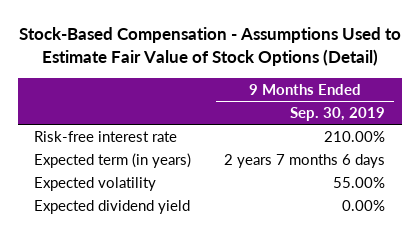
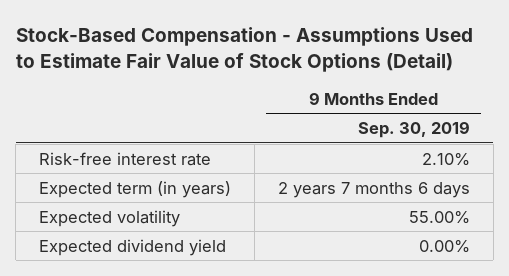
- Risk-free interest rate | 210.00%
+ Risk-free interest rate | 2.10%

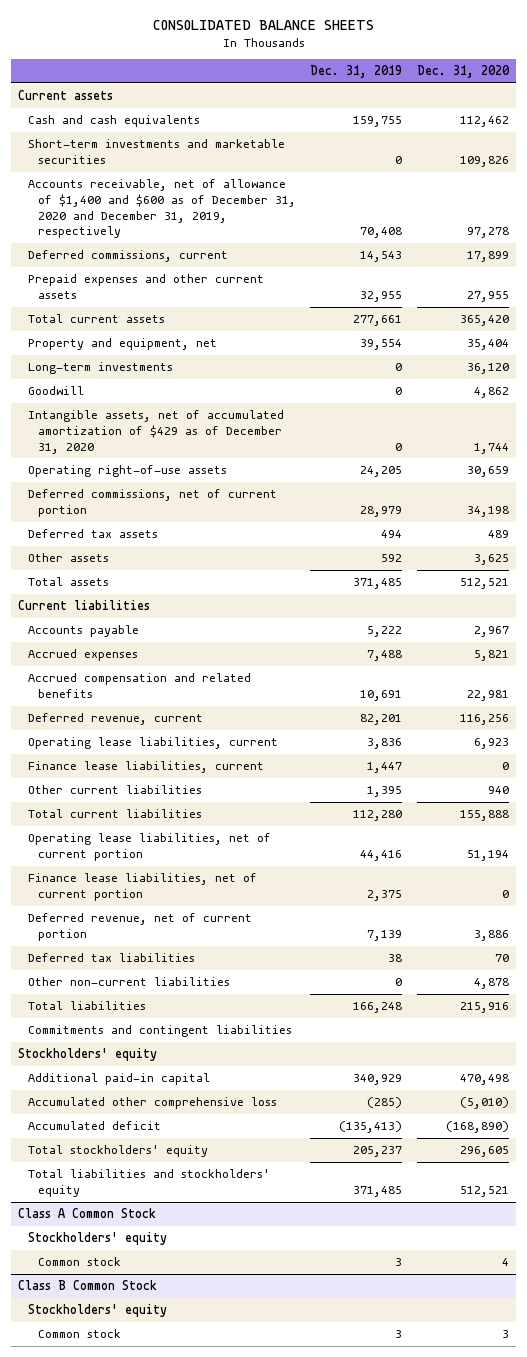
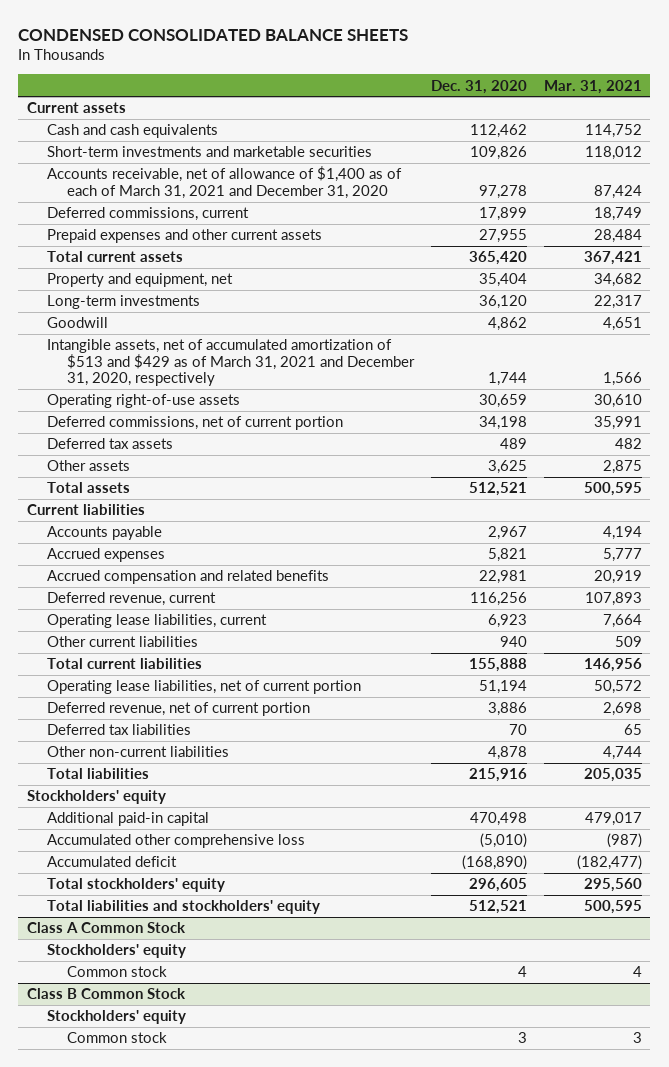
- CONSOLIDATED BALANCE SHEETS
+ CONDENSED CONSOLIDATED BALANCE SHEETS
- | Dec. 31, 2019 | Dec. 31, 2020
+ | Dec. 31, 2020 | Mar. 31, 2021
- Accounts receivable, net of allowance of $1,400 and $600 as of December 31, 2020 and December 31, 2019, respectively | 70,408 | 97,278
+ Accounts receivable, net of allowance of $1,400 as of each of March 31, 2021 and December 31, 2020 | 97,278 | 87,424
- Intangible assets, net of accumulated amortization of $429 as of December 31, 2020 | 0 | 1,744
+ Intangible assets, net of accumulated amortization of $513 and $429 as of March 31, 2021 and December 31, 2020, respectively | 1,744 | 1,566
- Finance lease liabilities, current | 1,447 | 0
- Finance lease liabilities, net of current portion | 2,375 | 0
- Commitments and contingent liabilities

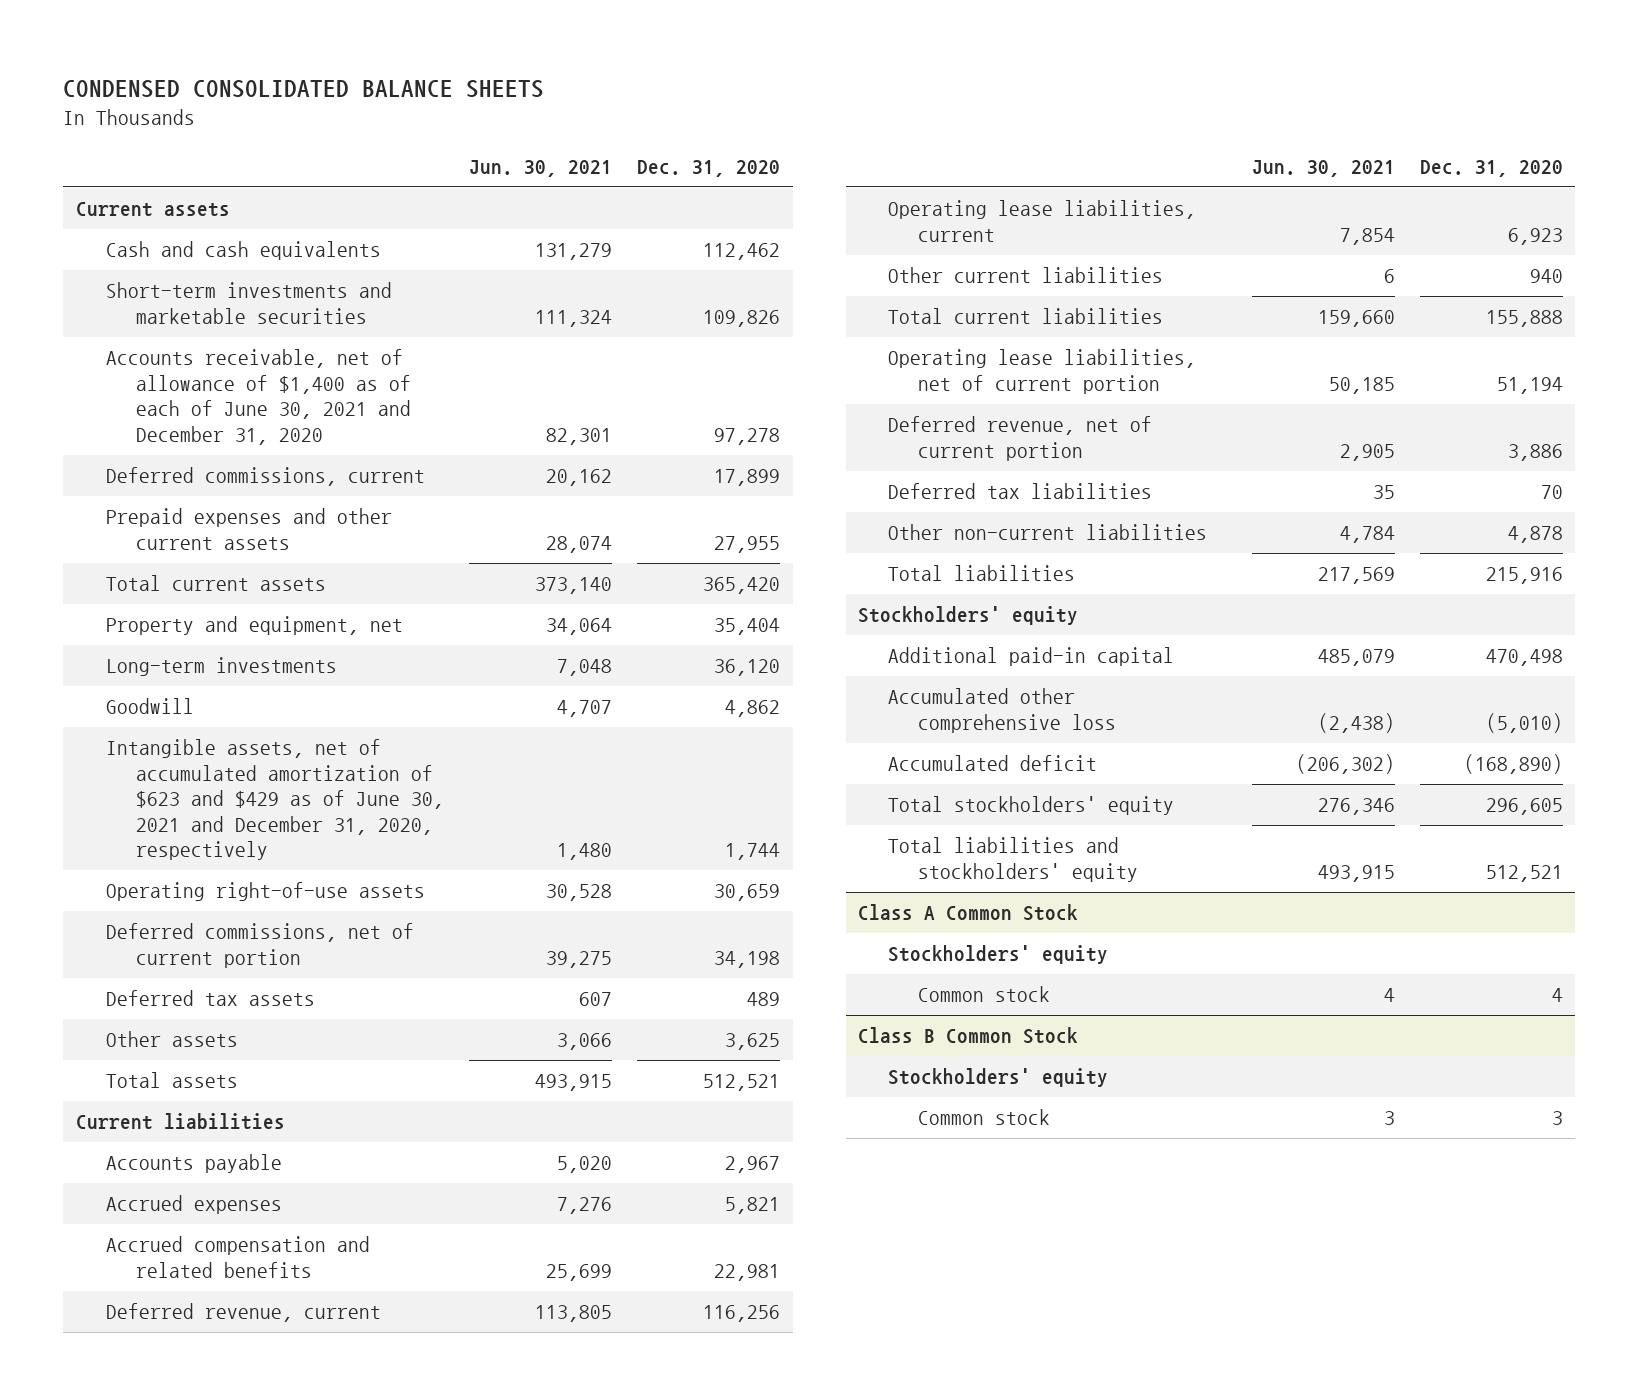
- | Dec. 31, 2020 | Mar. 31, 2021
+ | Jun. 30, 2021 | Dec. 31, 2020
- Accounts receivable, net of allowance of $1,400 as of each of March 31, 2021 and December 31, 2020 | 97,278 | 87,424
+ Accounts receivable, net of allowance of $1,400 as of each of June 30, 2021 and December 31, 2020 | 82,301 | 97,278
- Intangible assets, net of accumulated amortization of $513 and $429 as of March 31, 2021 and December 31, 2020, respectively | 1,744 | 1,566
+ Intangible assets, net of accumulated amortization of $623 and $429 as of June 30, 2021 and December 31, 2020, respectively | 1,480 | 1,744

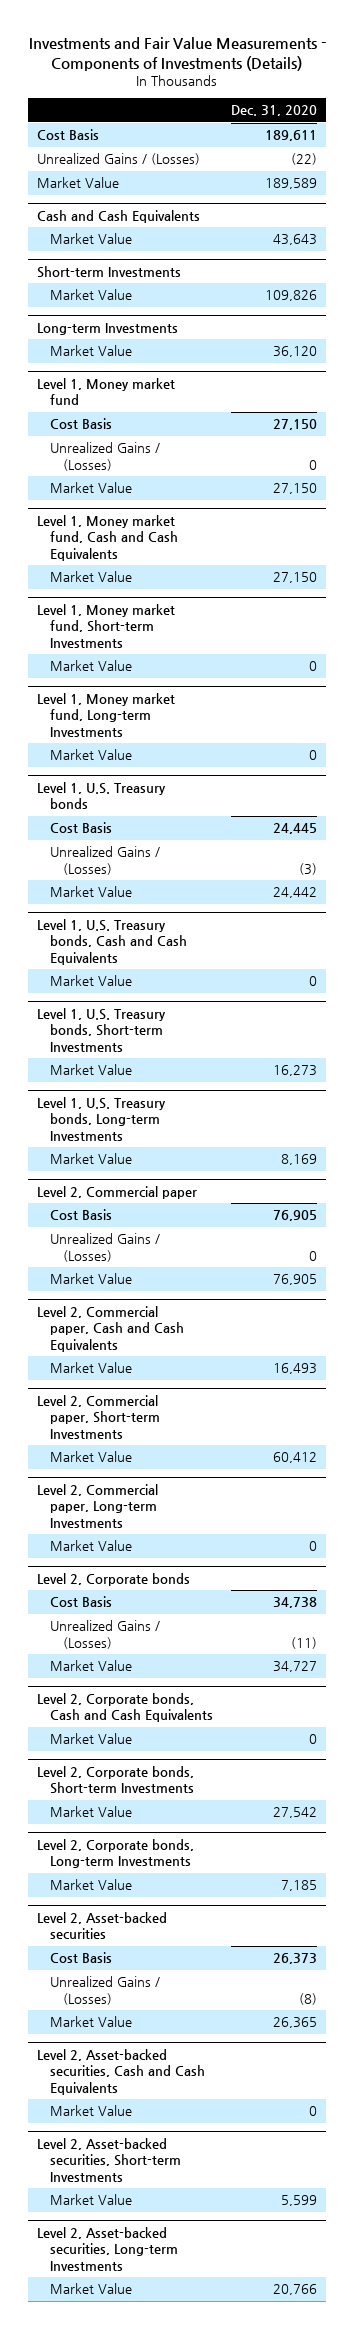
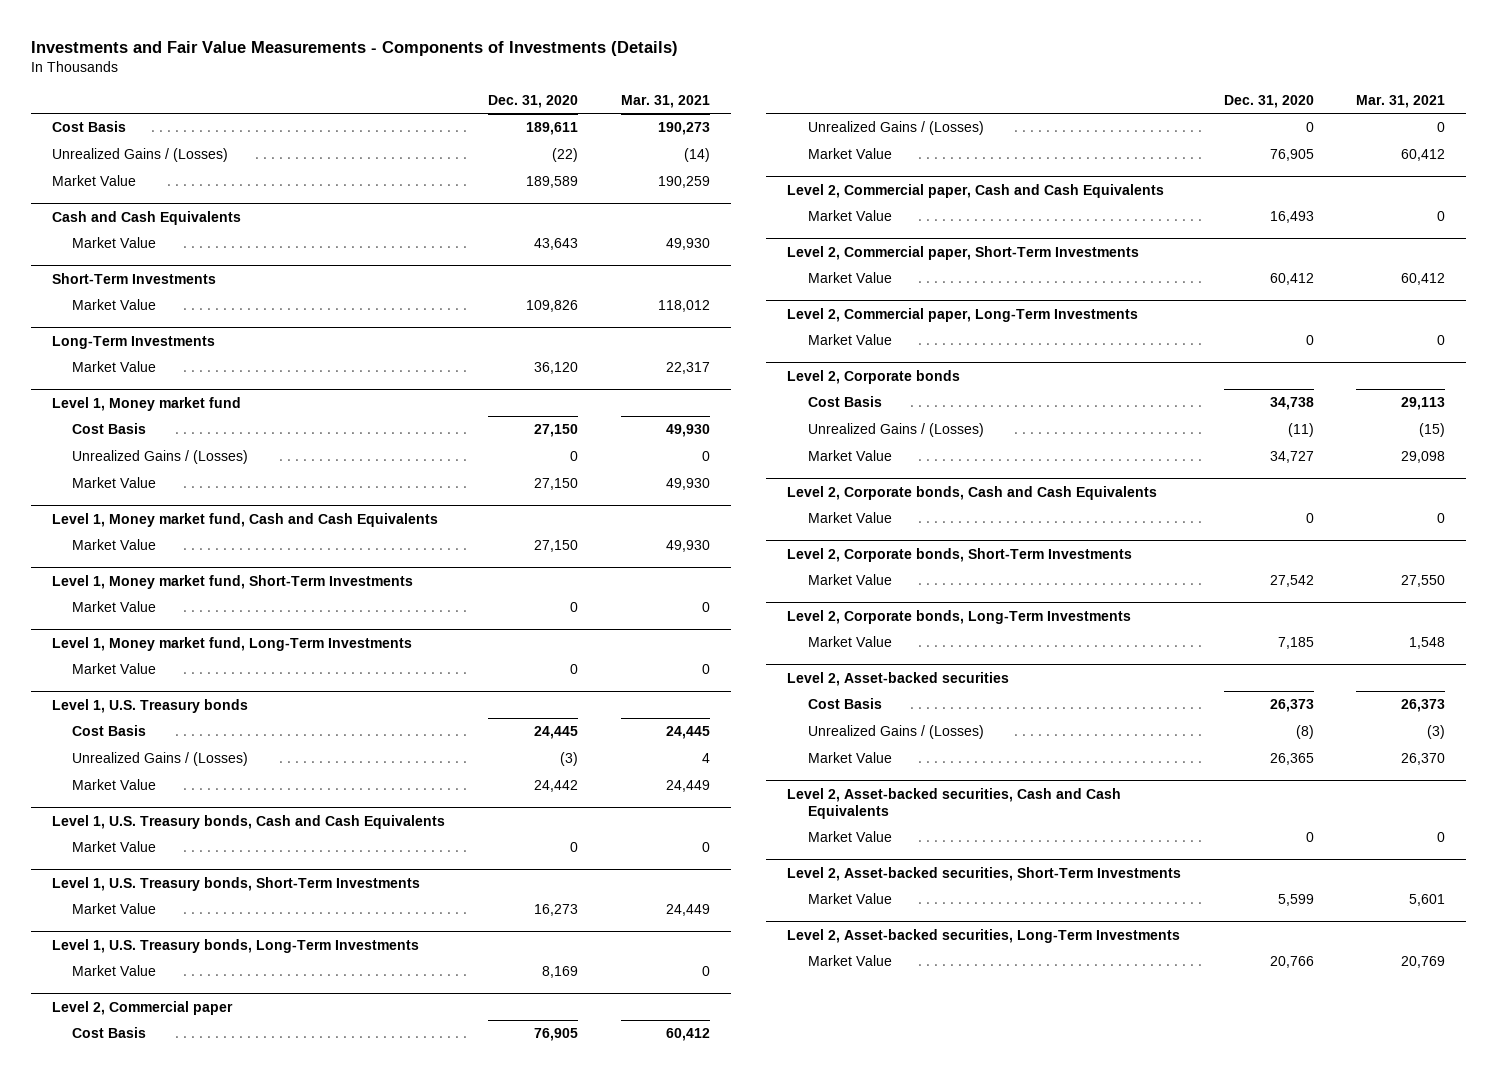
- | Dec. 31, 2020
+ | Dec. 31, 2020 | Mar. 31, 2021
- Short-term Investments
+ Short-Term Investments
- Long-term Investments
+ Long-Term Investments
- Level 1, Money market fund, Short-term Investments
+ Level 1, Money market fund, Short-Term Investments
- Level 1, Money market fund, Long-term Investments
+ Level 1, Money market fund, Long-Term Investments
- Level 1, U.S. Treasury bonds, Short-term Investments
+ Level 1, U.S. Treasury bonds, Short-Term Investments
- Level 1, U.S. Treasury bonds, Long-term Investments
+ Level 1, U.S. Treasury bonds, Long-Term Investments
- Level 2, Commercial paper, Short-term Investments
+ Level 2, Commercial paper, Short-Term Investments
- Level 2, Commercial paper, Long-term Investments
+ Level 2, Commercial paper, Long-Term Investments
- Level 2, Corporate bonds, Short-term Investments
+ Level 2, Corporate bonds, Short-Term Investments
- Level 2, Corporate bonds, Long-term Investments
+ Level 2, Corporate bonds, Long-Term Investments
- Level 2, Asset-backed securities, Short-term Investments
+ Level 2, Asset-backed securities, Short-Term Investments
- Level 2, Asset-backed securities, Long-term Investments
+ Level 2, Asset-backed securities, Long-Term Investments

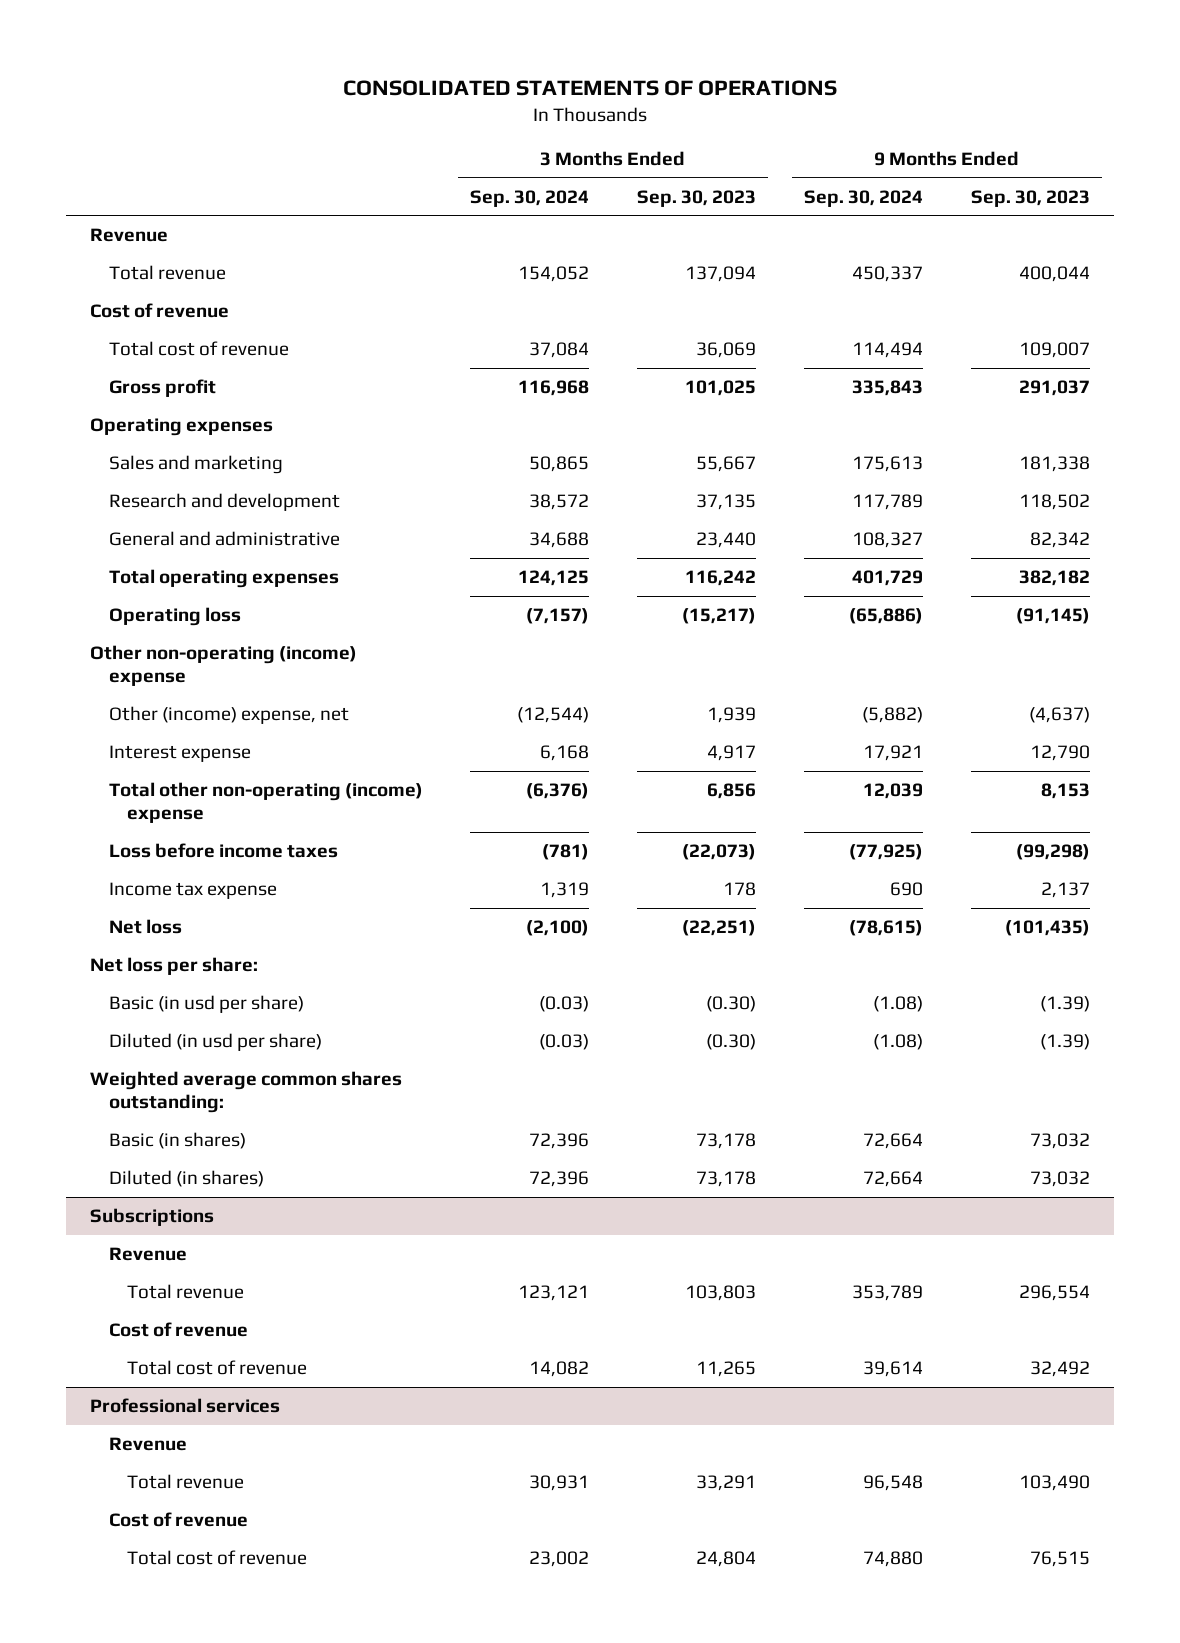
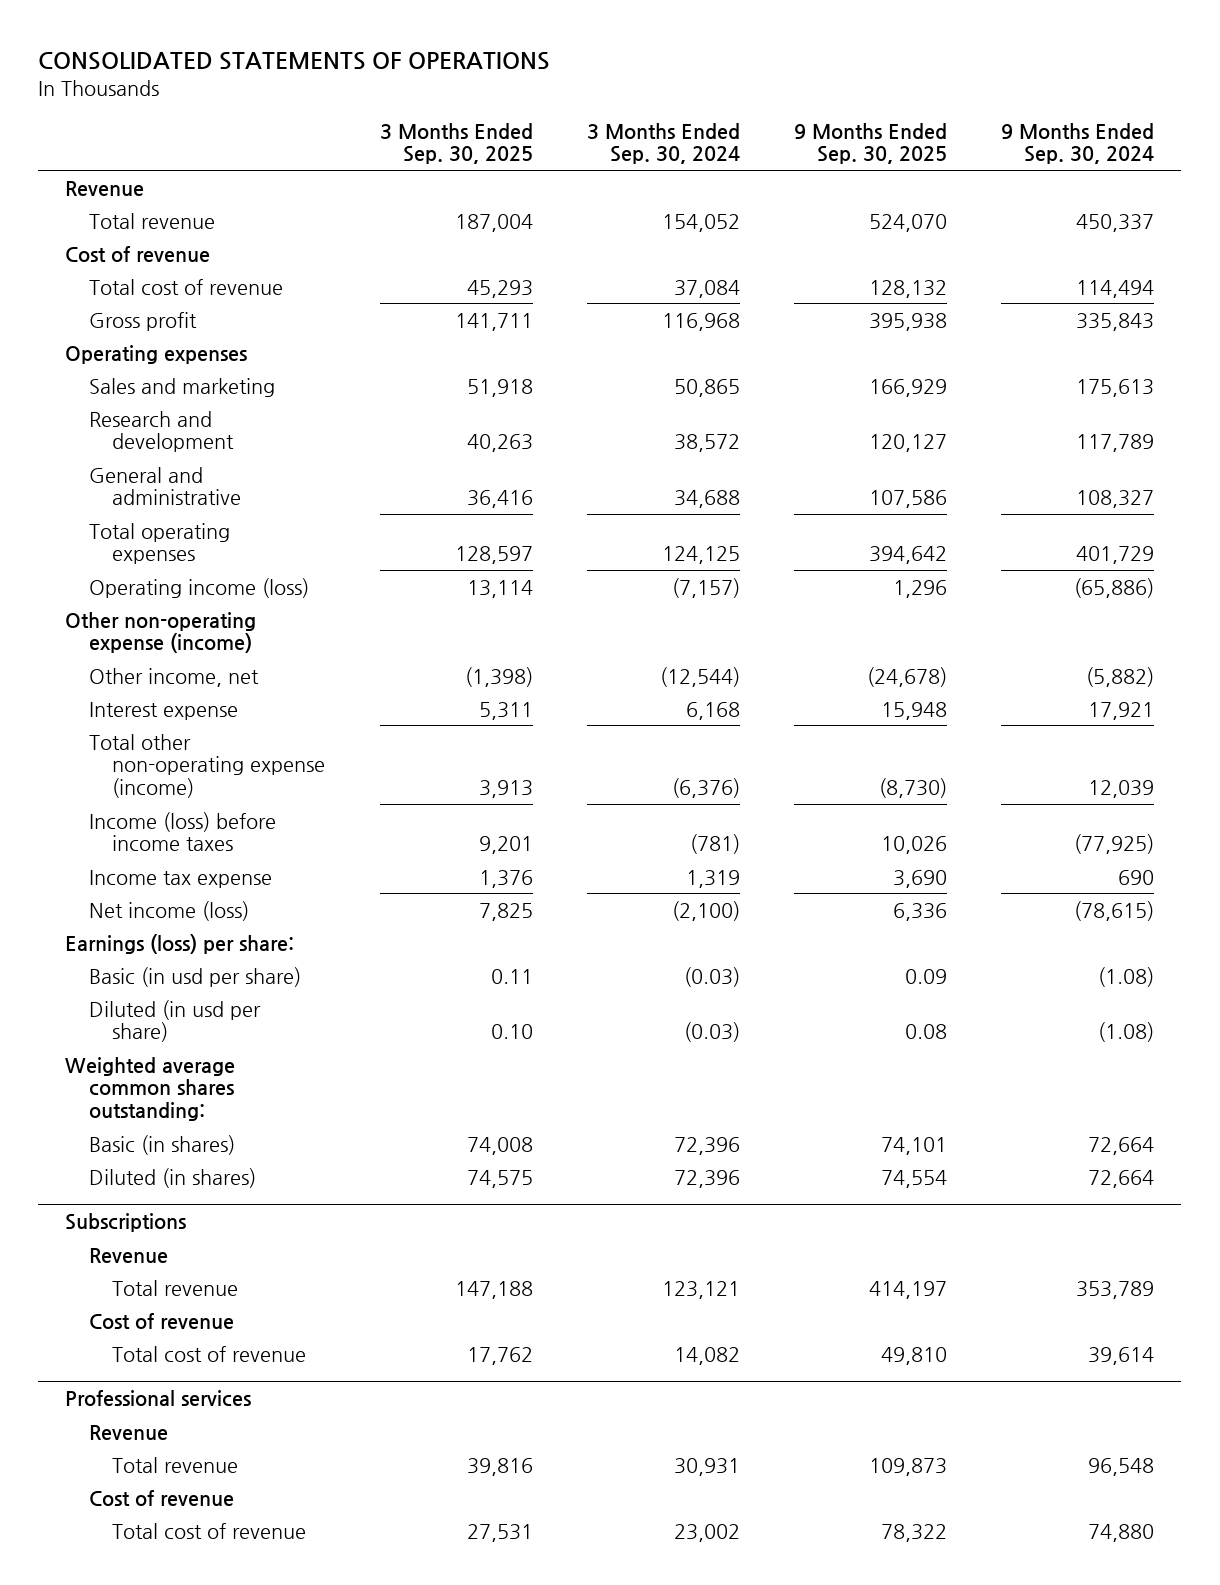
- | 3 Months Ended Sep. 30, 2024 | 3 Months Ended Sep. 30, 2023 | 9 Months Ended Sep. 30, 2024 | 9 Months Ended Sep. 30, 2023
+ | 3 Months Ended Sep. 30, 2025 | 3 Months Ended Sep. 30, 2024 | 9 Months Ended Sep. 30, 2025 | 9 Months Ended Sep. 30, 2024
- Operating loss | (7,157) | (15,217) | (65,886) | (91,145)
- Other non-operating (income) expense
- Other (income) expense, net | (12,544) | 1,939 | (5,882) | (4,637)
+ Operating income (loss) | 13,114 | (7,157) | 1,296 | (65,886)
+ Other non-operating expense (income)
+ Other income, net | (1,398) | (12,544) | (24,678) | (5,882)
- Total other non-operating (income) expense | (6,376) | 6,856 | 12,039 | 8,153
- Loss before income taxes | (781) | (22,073) | (77,925) | (99,298)
+ Total other non-operating expense (income) | 3,913 | (6,376) | (8,730) | 12,039
+ Income (loss) before income taxes | 9,201 | (781) | 10,026 | (77,925)
- Net loss | (2,100) | (22,251) | (78,615) | (101,435)
- Net loss per share:
+ Net income (loss) | 7,825 | (2,100) | 6,336 | (78,615)
+ Earnings (loss) per share:

